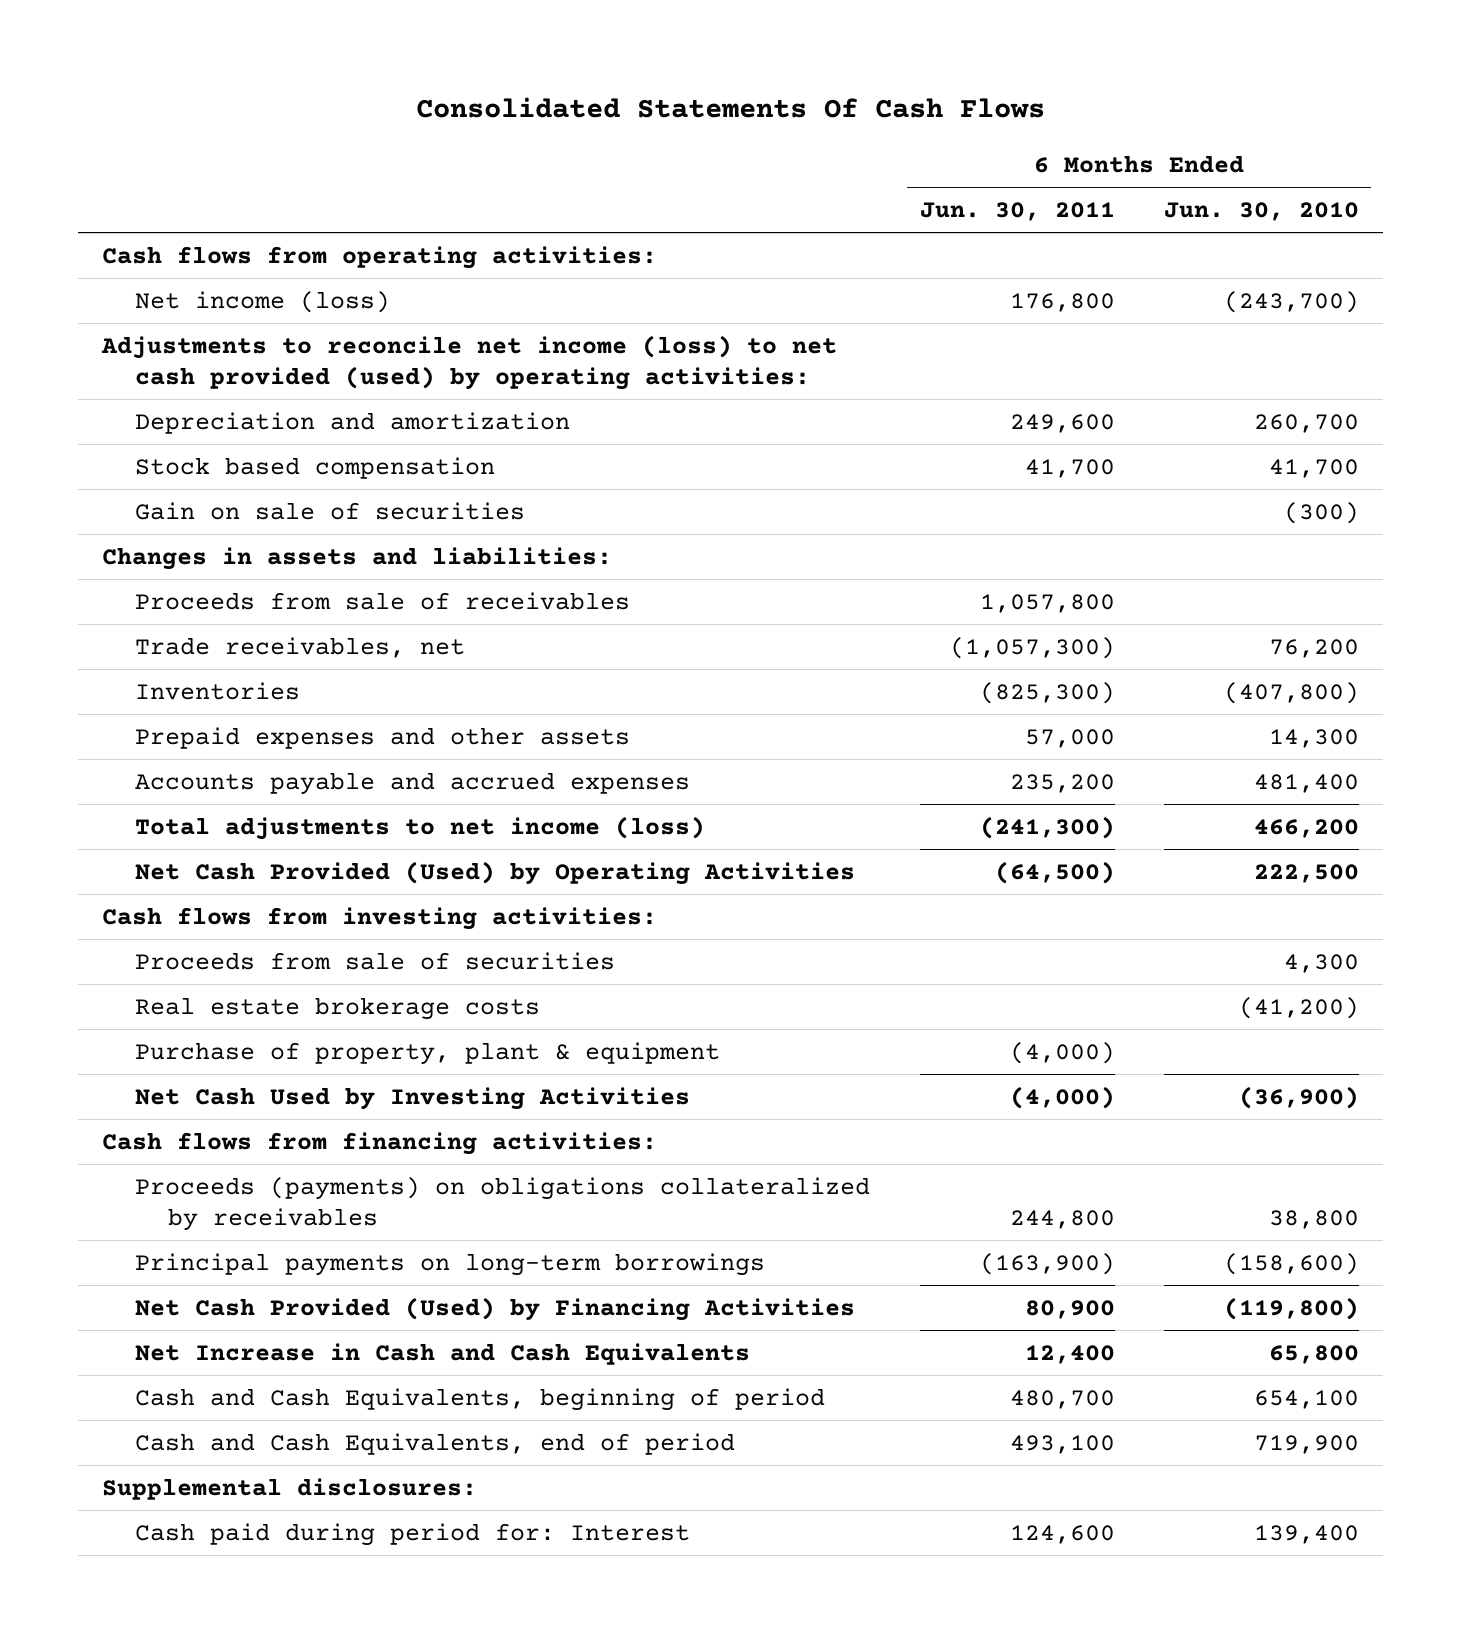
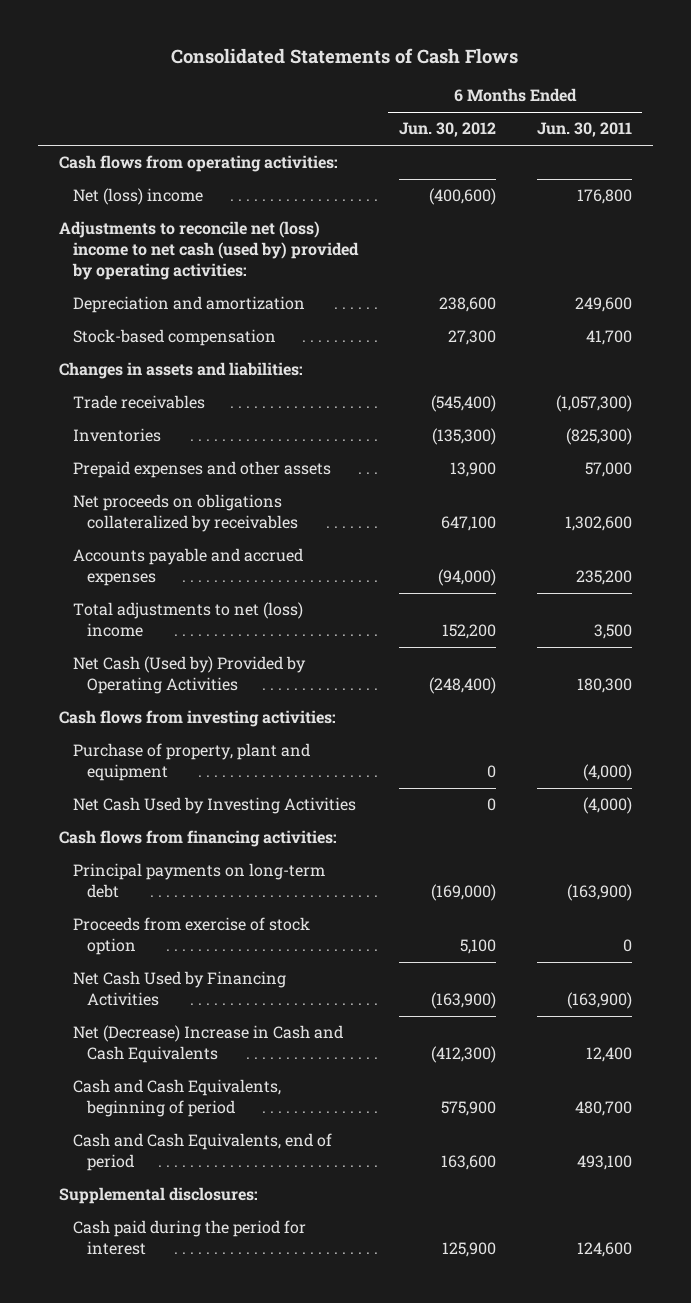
- Consolidated Statements Of Cash Flows
+ Consolidated Statements of Cash Flows
- | 6 Months Ended Jun. 30, 2011 | 6 Months Ended Jun. 30, 2010
+ | 6 Months Ended Jun. 30, 2012 | 6 Months Ended Jun. 30, 2011
- Net income (loss) | 176,800 | (243,700)
- Adjustments to reconcile net income (loss) to net cash provided (used) by operating activities:
+ Net (loss) income | (400,600) | 176,800
+ Adjustments to reconcile net (loss) income to net cash (used by) provided by operating activities:
- Stock based compensation | 41,700 | 41,700
- Gain on sale of securities | | (300)
+ Stock-based compensation | 27,300 | 41,700
- Proceeds from sale of receivables | 1,057,800 |
- Trade receivables, net | (1,057,300) | 76,200
+ Trade receivables | (545,400) | (1,057,300)
+ Net proceeds on obligations collateralized by receivables | 647,100 | 1,302,600
- Total adjustments to net income (loss) | (241,300) | 466,200
- Net Cash Provided (Used) by Operating Activities | (64,500) | 222,500
+ Total adjustments to net (loss) income | 152,200 | 3,500
+ Net Cash (Used by) Provided by Operating Activities | (248,400) | 180,300
- Proceeds from sale of securities | | 4,300
- Real estate brokerage costs | | (41,200)
- Purchase of property, plant & equipment | (4,000) |
+ Purchase of property, plant and equipment | 0 | (4,000)
- Proceeds (payments) on obligations collateralized by receivables | 244,800 | 38,800
- Principal payments on long-term borrowings | (163,900) | (158,600)
- Net Cash Provided (Used) by Financing Activities | 80,900 | (119,800)
- Net Increase in Cash and Cash Equivalents | 12,400 | 65,800
+ Principal payments on long-term debt | (169,000) | (163,900)
+ Proceeds from exercise of stock option | 5,100 | 0
+ Net Cash Used by Financing Activities | (163,900) | (163,900)
+ Net (Decrease) Increase in Cash and Cash Equivalents | (412,300) | 12,400
- Cash paid during period for: Interest | 124,600 | 139,400
+ Cash paid during the period for interest | 125,900 | 124,600

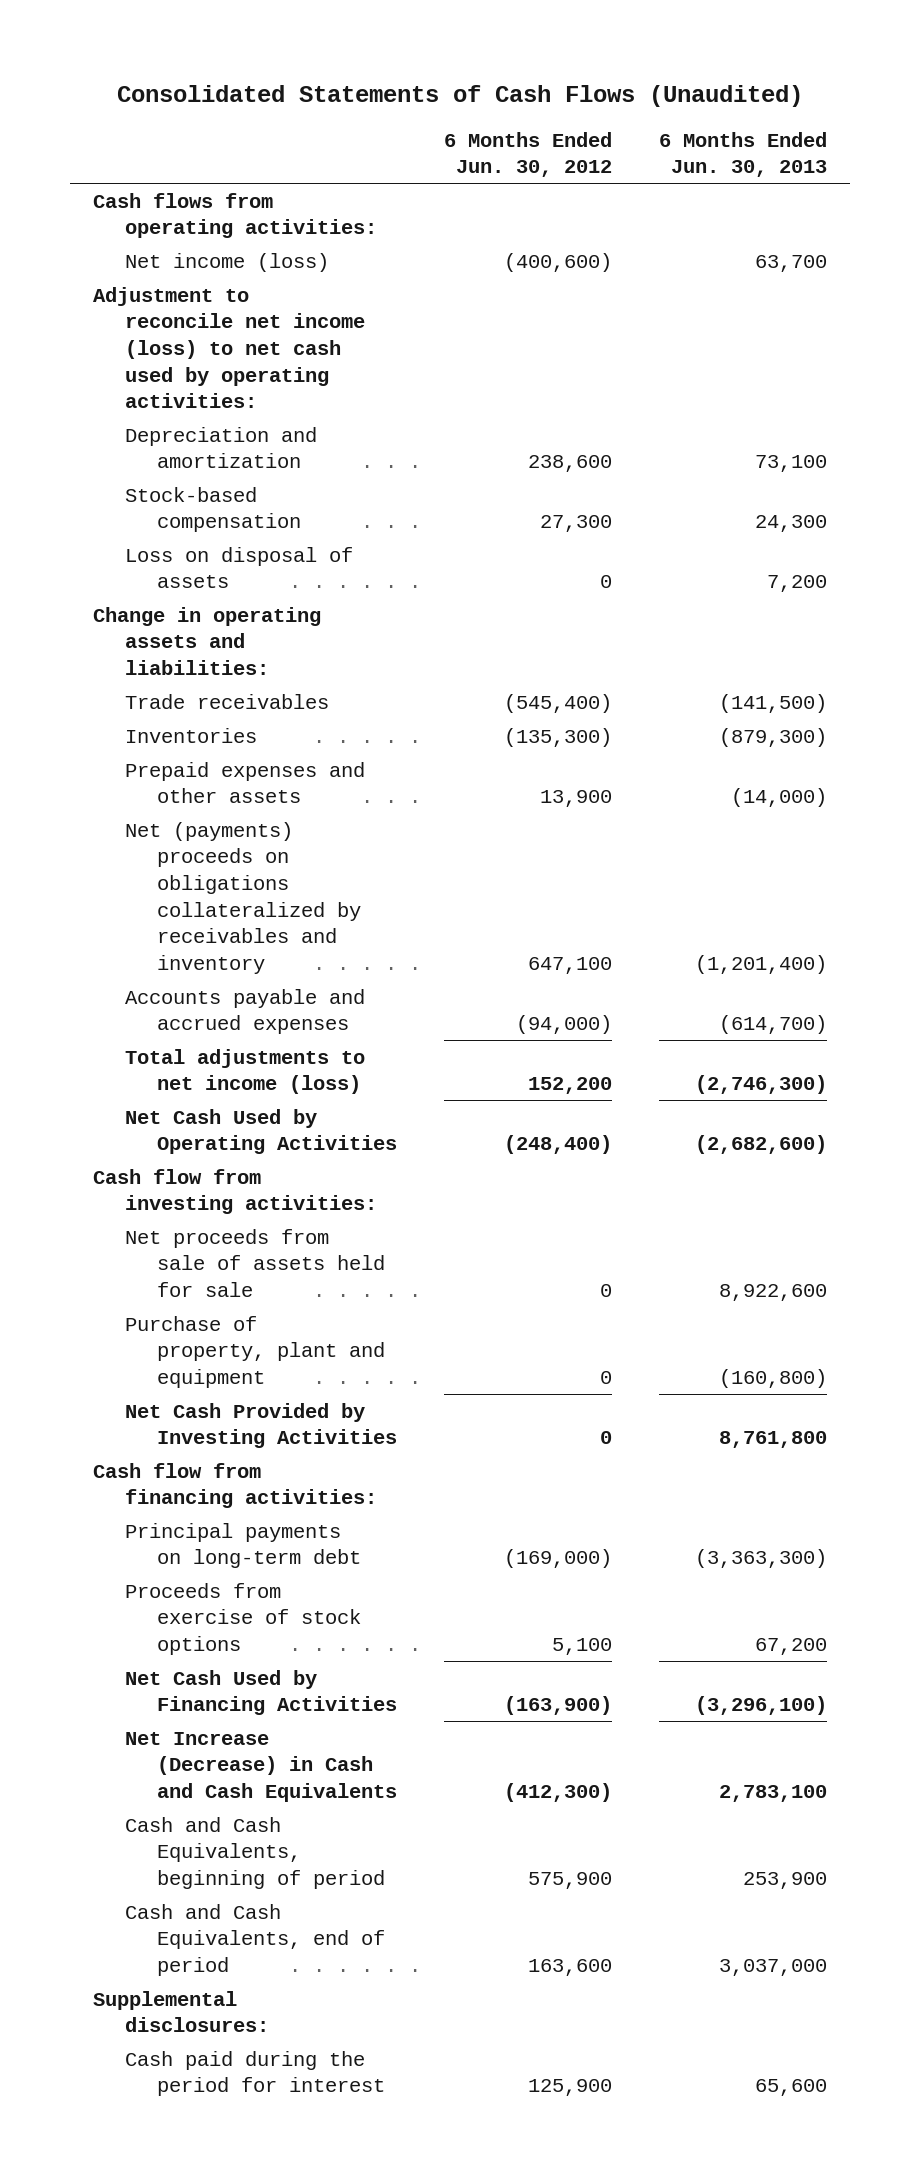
- Consolidated Statements of Cash Flows
+ Consolidated Statements of Cash Flows (Unaudited)
- | 6 Months Ended Jun. 30, 2012 | 6 Months Ended Jun. 30, 2011
+ | 6 Months Ended Jun. 30, 2012 | 6 Months Ended Jun. 30, 2013
- Net (loss) income | (400,600) | 176,800
- Adjustments to reconcile net (loss) income to net cash (used by) provided by operating activities:
+ Net income (loss) | (400,600) | 63,700
+ Adjustment to reconcile net income (loss) to net cash used by operating activities:
- Changes in assets and liabilities:
+ Loss on disposal of assets | 0 | 7,200
+ Change in operating assets and liabilities:
- Net proceeds on obligations collateralized by receivables | 647,100 | 1,302,600
+ Net (payments) proceeds on obligations collateralized by receivables and inventory | 647,100 | (1,201,400)
- Total adjustments to net (loss) income | 152,200 | 3,500
- Net Cash (Used by) Provided by Operating Activities | (248,400) | 180,300
- Cash flows from investing activities:
+ Total adjustments to net income (loss) | 152,200 | (2,746,300)
+ Net Cash Used by Operating Activities | (248,400) | (2,682,600)
+ Cash flow from investing activities:
+ Net proceeds from sale of assets held for sale | 0 | 8,922,600
- Net Cash Used by Investing Activities | 0 | (4,000)
- Cash flows from financing activities:
+ Net Cash Provided by Investing Activities | 0 | 8,761,800
+ Cash flow from financing activities:
- Proceeds from exercise of stock option | 5,100 | 0
+ Proceeds from exercise of stock options | 5,100 | 67,200
- Net (Decrease) Increase in Cash and Cash Equivalents | (412,300) | 12,400
+ Net Increase (Decrease) in Cash and Cash Equivalents | (412,300) | 2,783,100

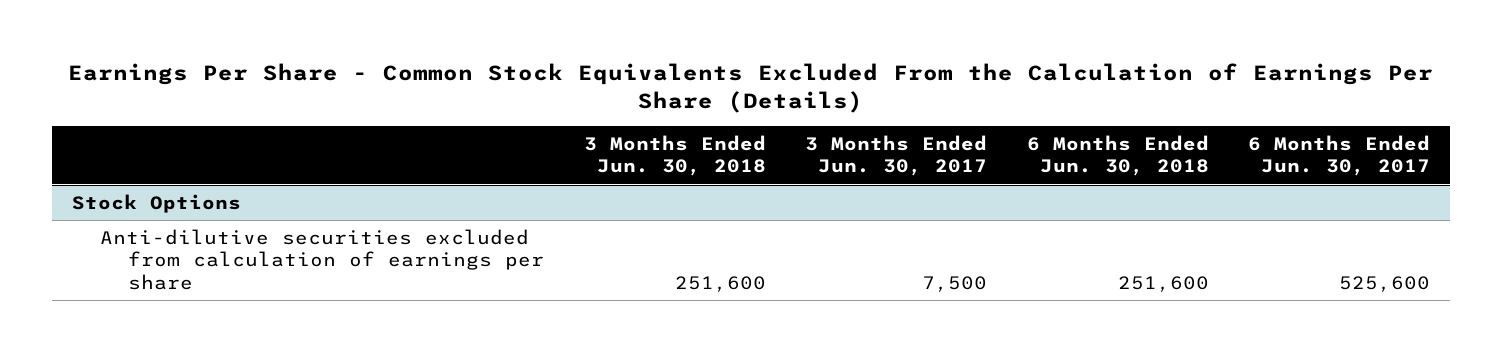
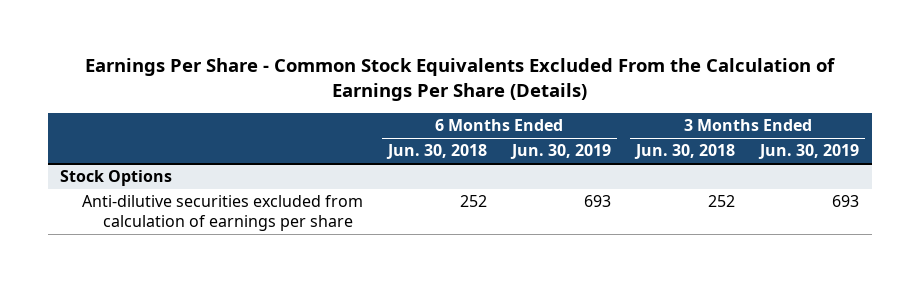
- | 3 Months Ended Jun. 30, 2018 | 3 Months Ended Jun. 30, 2017 | 6 Months Ended Jun. 30, 2018 | 6 Months Ended Jun. 30, 2017
+ | 6 Months Ended Jun. 30, 2018 | 6 Months Ended Jun. 30, 2019 | 3 Months Ended Jun. 30, 2018 | 3 Months Ended Jun. 30, 2019
@ Stock Options
- Anti-dilutive securities excluded from calculation of earnings per share | 251,600 | 7,500 | 251,600 | 525,600
+ Anti-dilutive securities excluded from calculation of earnings per share | 252 | 693 | 252 | 693

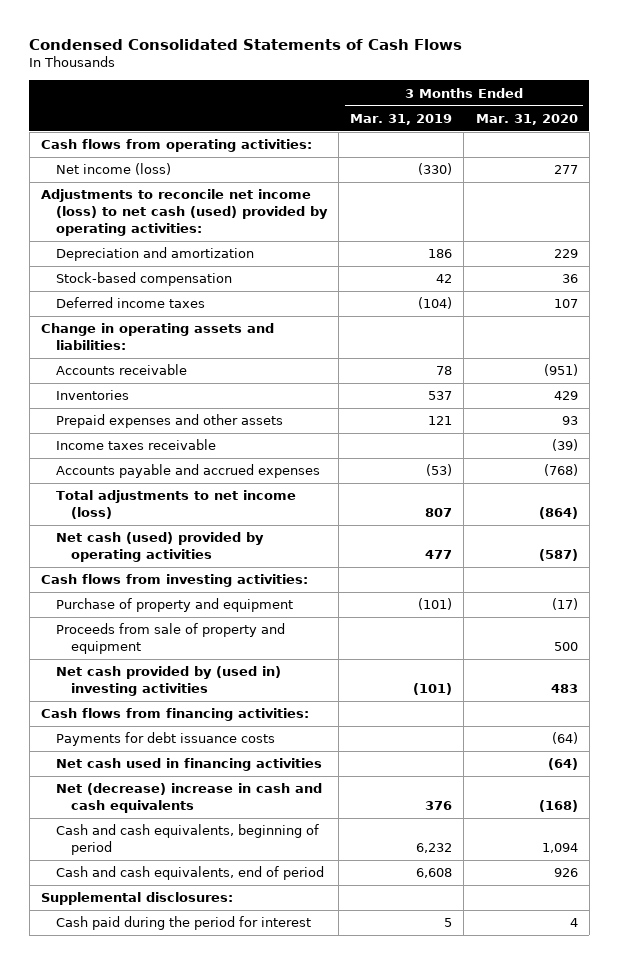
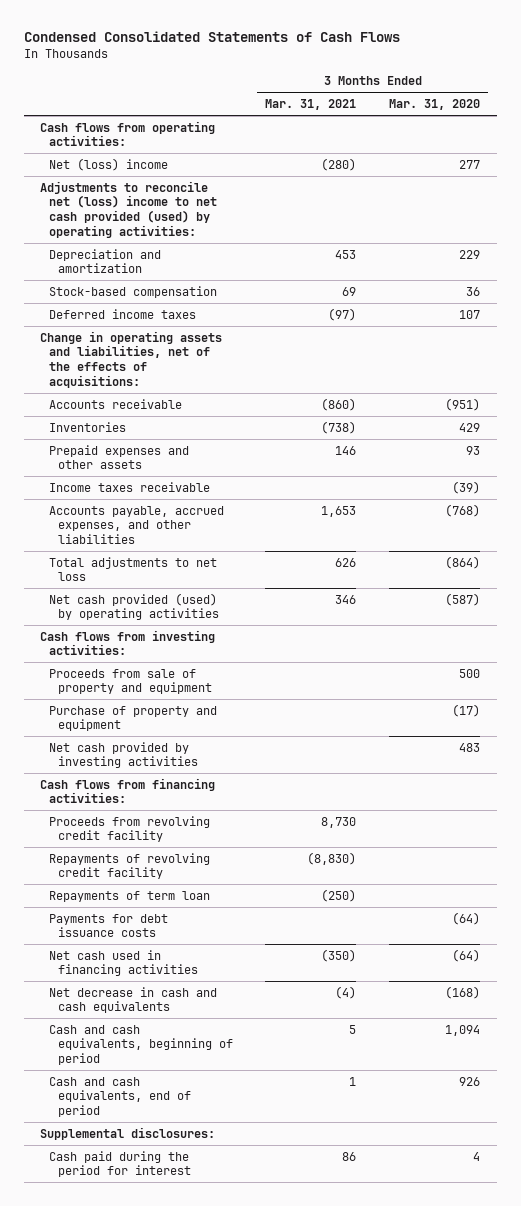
- | 3 Months Ended Mar. 31, 2019 | 3 Months Ended Mar. 31, 2020
+ | 3 Months Ended Mar. 31, 2021 | 3 Months Ended Mar. 31, 2020
- Net income (loss) | (330) | 277
- Adjustments to reconcile net income (loss) to net cash (used) provided by operating activities:
+ Net (loss) income | (280) | 277
+ Adjustments to reconcile net (loss) income to net cash provided (used) by operating activities:
- Change in operating assets and liabilities:
+ Change in operating assets and liabilities, net of the effects of acquisitions:
- Accounts payable and accrued expenses | (53) | (768)
- Total adjustments to net income (loss) | 807 | (864)
- Net cash (used) provided by operating activities | 477 | (587)
+ Accounts payable, accrued expenses, and other liabilities | 1,653 | (768)
+ Total adjustments to net loss | 626 | (864)
+ Net cash provided (used) by operating activities | 346 | (587)
- Net cash provided by (used in) investing activities | (101) | 483
moved down: Purchase of property and equipment | | (17)
+ Net cash provided by investing activities | | 483
+ Proceeds from revolving credit facility | 8,730 |
+ Repayments of revolving credit facility | (8,830) |
+ Repayments of term loan | (250) |
- Net (decrease) increase in cash and cash equivalents | 376 | (168)
+ Net decrease in cash and cash equivalents | (4) | (168)

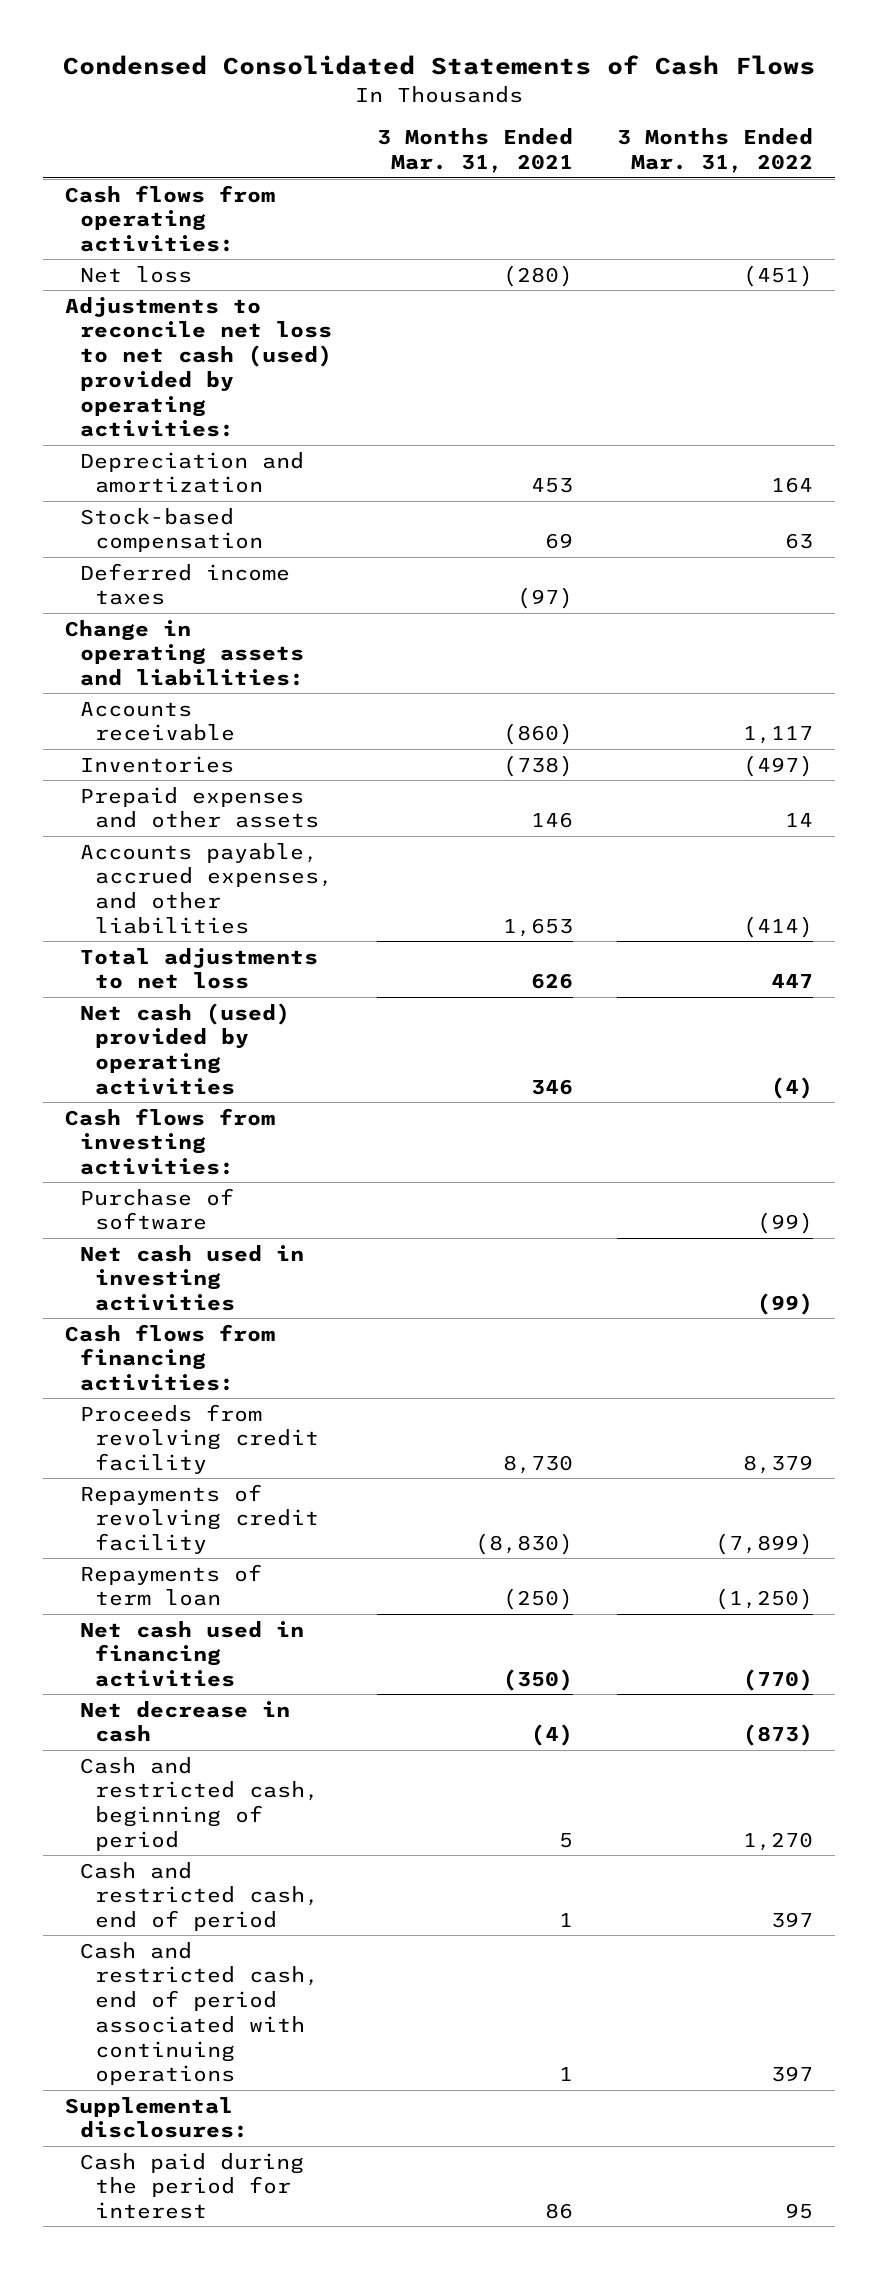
- | 3 Months Ended Mar. 31, 2021 | 3 Months Ended Mar. 31, 2020
+ | 3 Months Ended Mar. 31, 2021 | 3 Months Ended Mar. 31, 2022
- Net (loss) income | (280) | 277
- Adjustments to reconcile net (loss) income to net cash provided (used) by operating activities:
+ Net loss | (280) | (451)
+ Adjustments to reconcile net loss to net cash (used) provided by operating activities:
- Change in operating assets and liabilities, net of the effects of acquisitions:
+ Change in operating assets and liabilities:
- Income taxes receivable | | (39)
- Net cash provided (used) by operating activities | 346 | (587)
+ Net cash (used) provided by operating activities | 346 | (4)
- Proceeds from sale of property and equipment | | 500
- Purchase of property and equipment | | (17)
- Net cash provided by investing activities | | 483
+ Purchase of software | | (99)
+ Net cash used in investing activities | | (99)
- Payments for debt issuance costs | | (64)
- Net decrease in cash and cash equivalents | (4) | (168)
- Cash and cash equivalents, beginning of period | 5 | 1,094
- Cash and cash equivalents, end of period | 1 | 926
+ Net decrease in cash | (4) | (873)
+ Cash and restricted cash, beginning of period | 5 | 1,270
+ Cash and restricted cash, end of period | 1 | 397
+ Cash and restricted cash, end of period associated with continuing operations | 1 | 397

